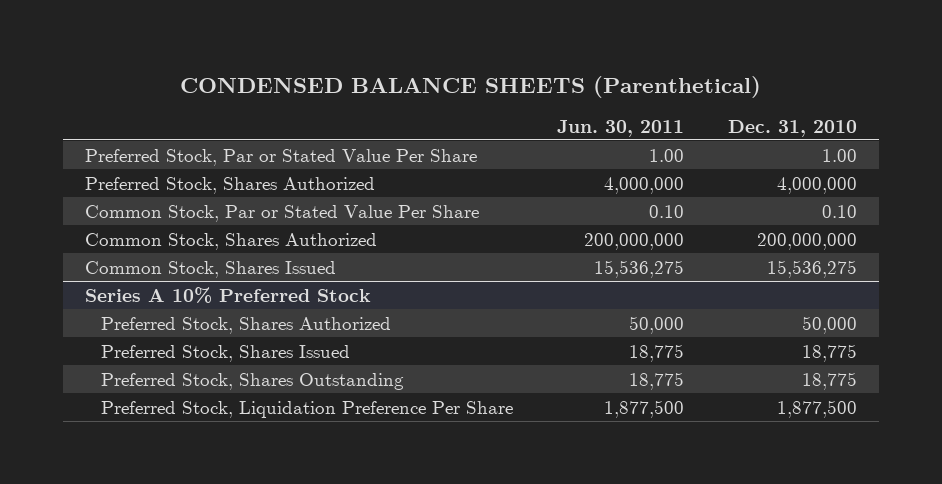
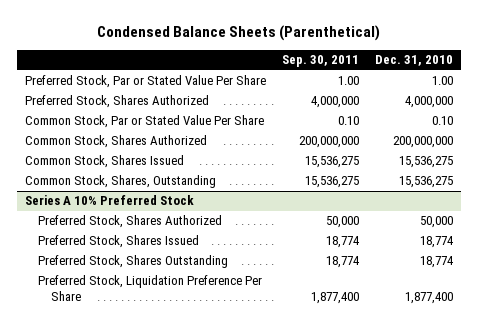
- CONDENSED BALANCE SHEETS (Parenthetical)
+ Condensed Balance Sheets (Parenthetical)
- | Jun. 30, 2011 | Dec. 31, 2010
+ | Sep. 30, 2011 | Dec. 31, 2010
+ Common Stock, Shares, Outstanding | 15,536,275 | 15,536,275
@ Series A 10% Preferred Stock
- Preferred Stock, Shares Issued | 18,775 | 18,775
- Preferred Stock, Shares Outstanding | 18,775 | 18,775
- Preferred Stock, Liquidation Preference Per Share | 1,877,500 | 1,877,500
+ Preferred Stock, Shares Issued | 18,774 | 18,774
+ Preferred Stock, Shares Outstanding | 18,774 | 18,774
+ Preferred Stock, Liquidation Preference Per Share | 1,877,400 | 1,877,400

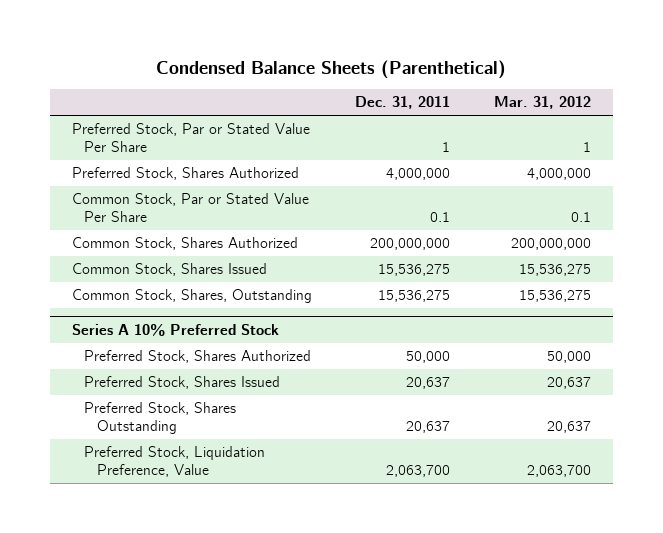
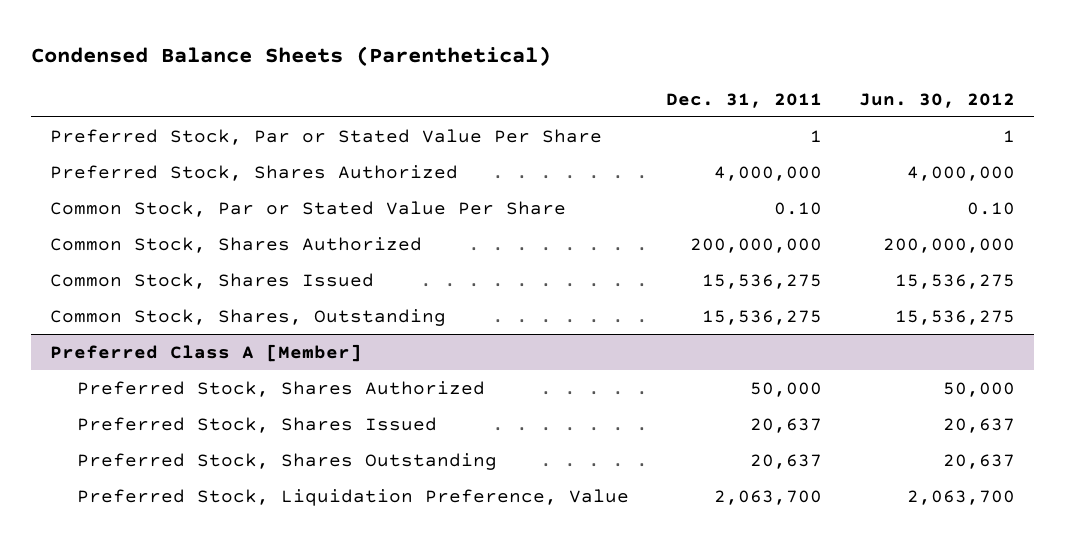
- | Dec. 31, 2011 | Mar. 31, 2012
+ | Dec. 31, 2011 | Jun. 30, 2012
- Common Stock, Par or Stated Value Per Share | 0.1 | 0.1
+ Common Stock, Par or Stated Value Per Share | 0.10 | 0.10
- Series A 10% Preferred Stock
+ Preferred Class A [Member]

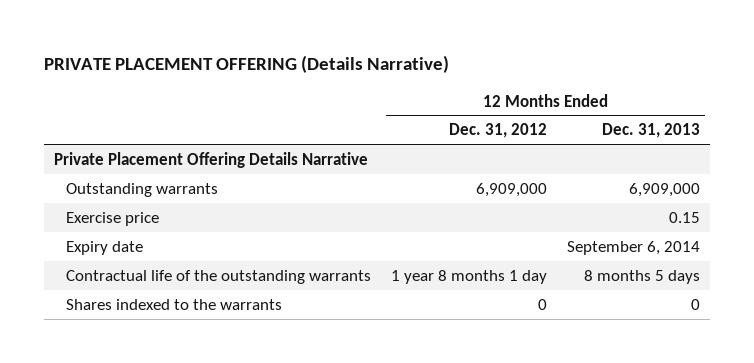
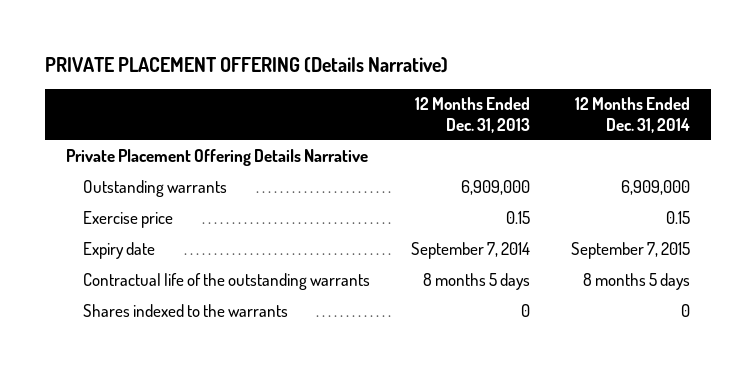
- | 12 Months Ended Dec. 31, 2012 | 12 Months Ended Dec. 31, 2013
+ | 12 Months Ended Dec. 31, 2013 | 12 Months Ended Dec. 31, 2014
- Expiry date | | September 6, 2014
+ Expiry date | September 7, 2014 | September 7, 2015

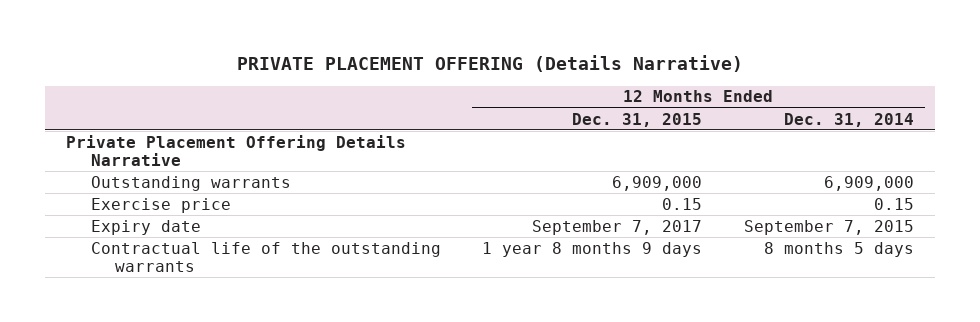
- | 12 Months Ended Dec. 31, 2013 | 12 Months Ended Dec. 31, 2014
+ | 12 Months Ended Dec. 31, 2015 | 12 Months Ended Dec. 31, 2014
- Shares indexed to the warrants | 0 | 0

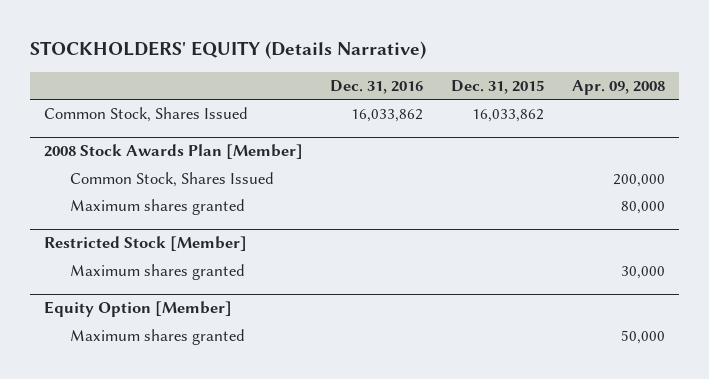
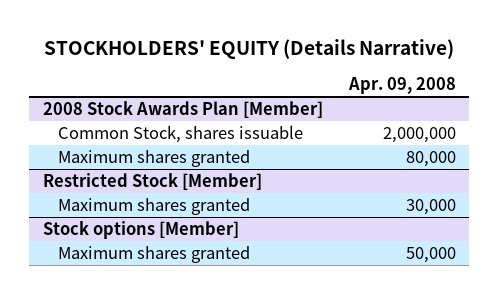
- | Dec. 31, 2016 | Dec. 31, 2015 | Apr. 09, 2008
+ | Apr. 09, 2008
- Common Stock, Shares Issued | 16,033,862 | 16,033,862 |
@ 2008 Stock Awards Plan [Member]
- Common Stock, Shares Issued | | | 200,000
+ Common Stock, shares issuable | 2,000,000
- Equity Option [Member]
+ Stock options [Member]

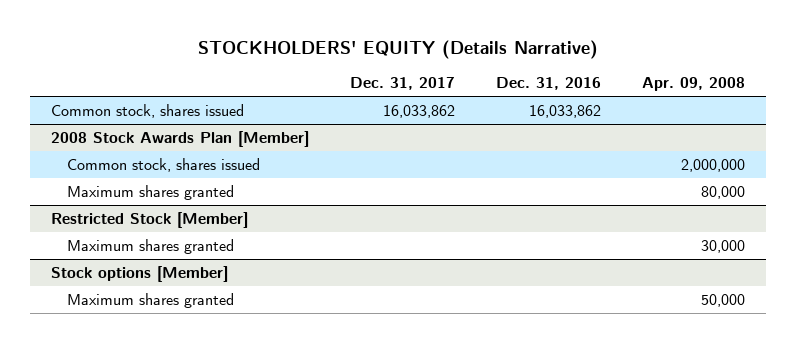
- | Apr. 09, 2008
+ | Dec. 31, 2017 | Dec. 31, 2016 | Apr. 09, 2008
+ Common stock, shares issued | 16,033,862 | 16,033,862 |
@ 2008 Stock Awards Plan [Member]
- Common Stock, shares issuable | 2,000,000
+ Common stock, shares issued | | | 2,000,000

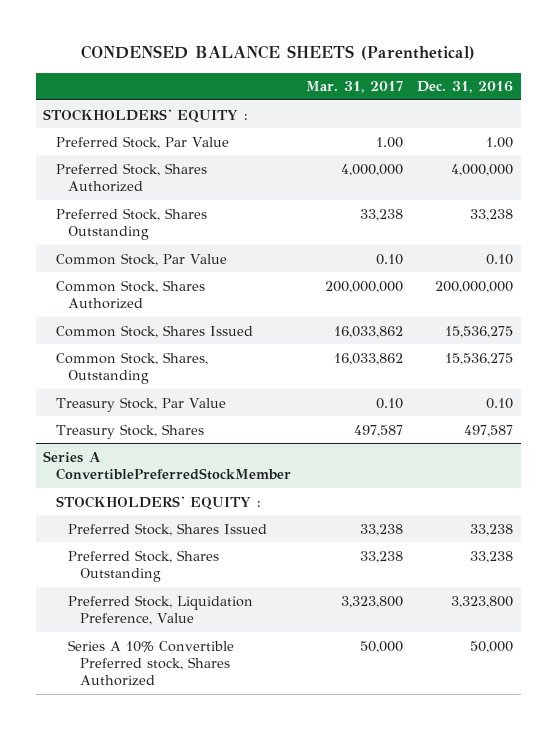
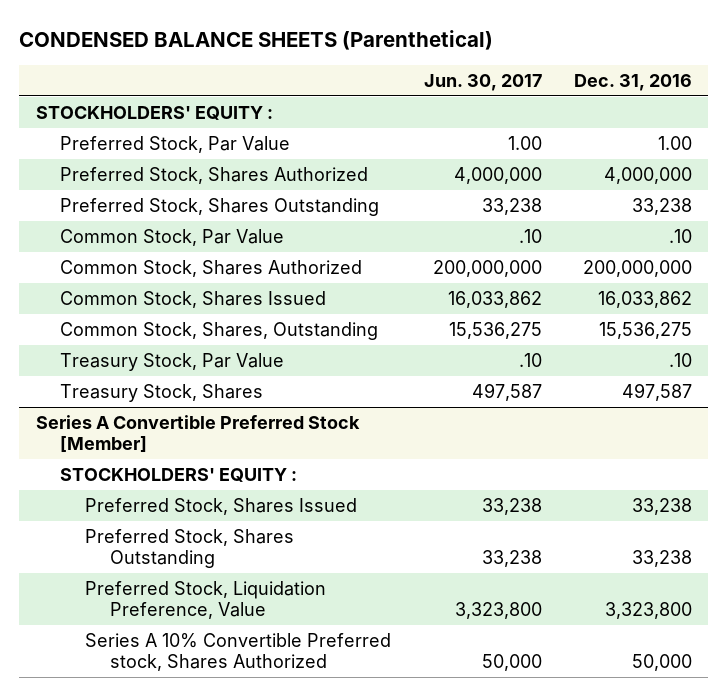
- | Mar. 31, 2017 | Dec. 31, 2016
+ | Jun. 30, 2017 | Dec. 31, 2016
- Common Stock, Par Value | 0.10 | 0.10
+ Common Stock, Par Value | .10 | .10
- Common Stock, Shares Issued | 16,033,862 | 15,536,275
+ Common Stock, Shares Issued | 16,033,862 | 16,033,862
- Treasury Stock, Par Value | 0.10 | 0.10
+ Treasury Stock, Par Value | .10 | .10
- Series A ConvertiblePreferredStockMember
+ Series A Convertible Preferred Stock [Member]

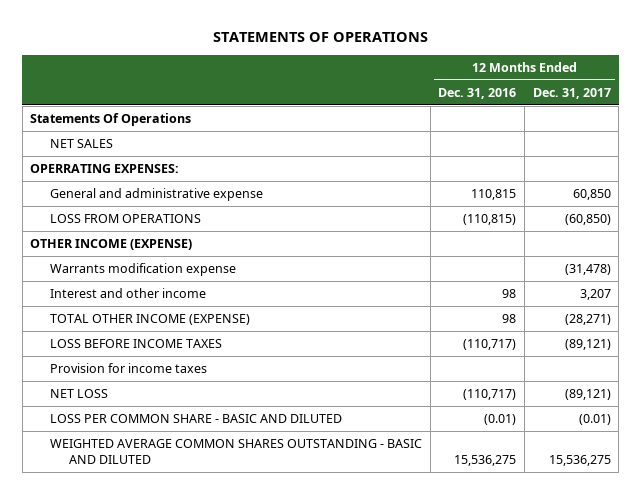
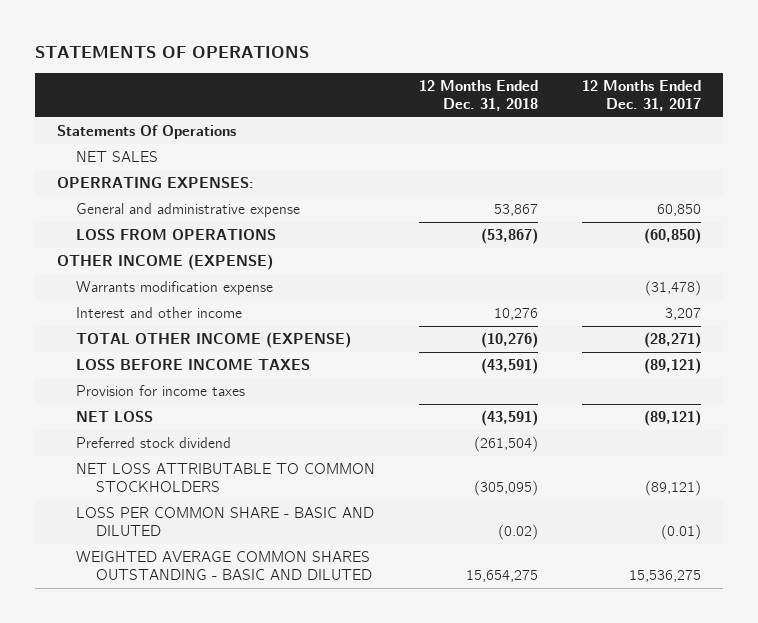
- | 12 Months Ended Dec. 31, 2016 | 12 Months Ended Dec. 31, 2017
+ | 12 Months Ended Dec. 31, 2018 | 12 Months Ended Dec. 31, 2017
+ Preferred stock dividend | (261,504) |
+ NET LOSS ATTRIBUTABLE TO COMMON STOCKHOLDERS | (305,095) | (89,121)

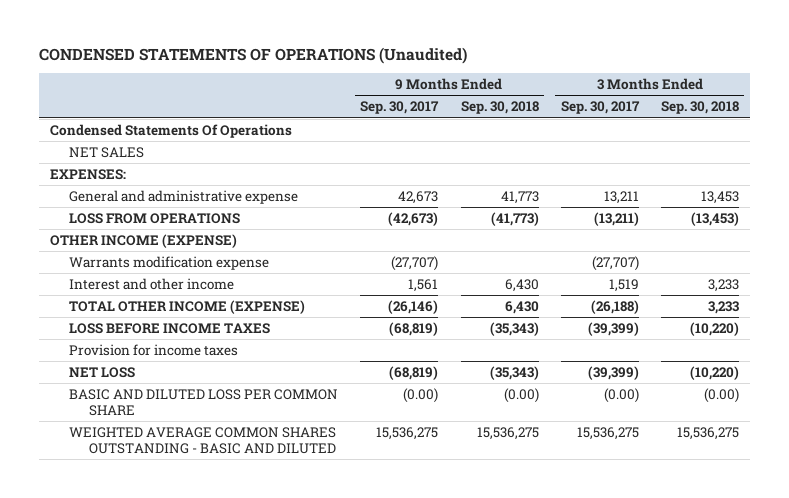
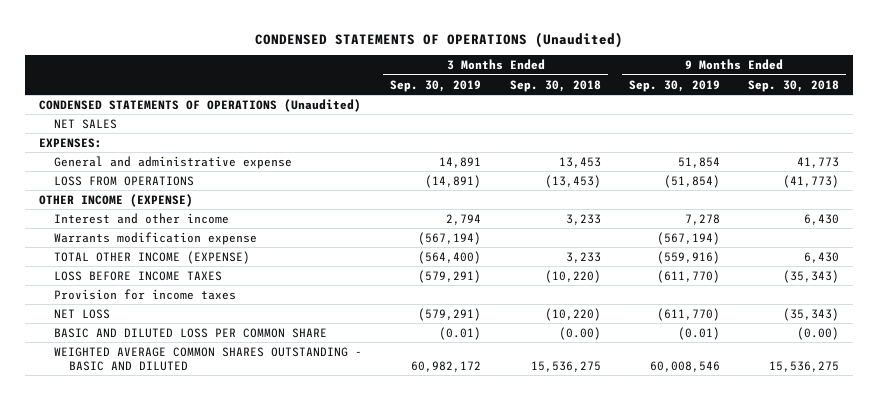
- | 9 Months Ended Sep. 30, 2017 | 9 Months Ended Sep. 30, 2018 | 3 Months Ended Sep. 30, 2017 | 3 Months Ended Sep. 30, 2018
+ | 3 Months Ended Sep. 30, 2019 | 3 Months Ended Sep. 30, 2018 | 9 Months Ended Sep. 30, 2019 | 9 Months Ended Sep. 30, 2018
- Condensed Statements Of Operations
+ CONDENSED STATEMENTS OF OPERATIONS (Unaudited)
moved down: Warrants modification expense | (567,194) | | (567,194) |

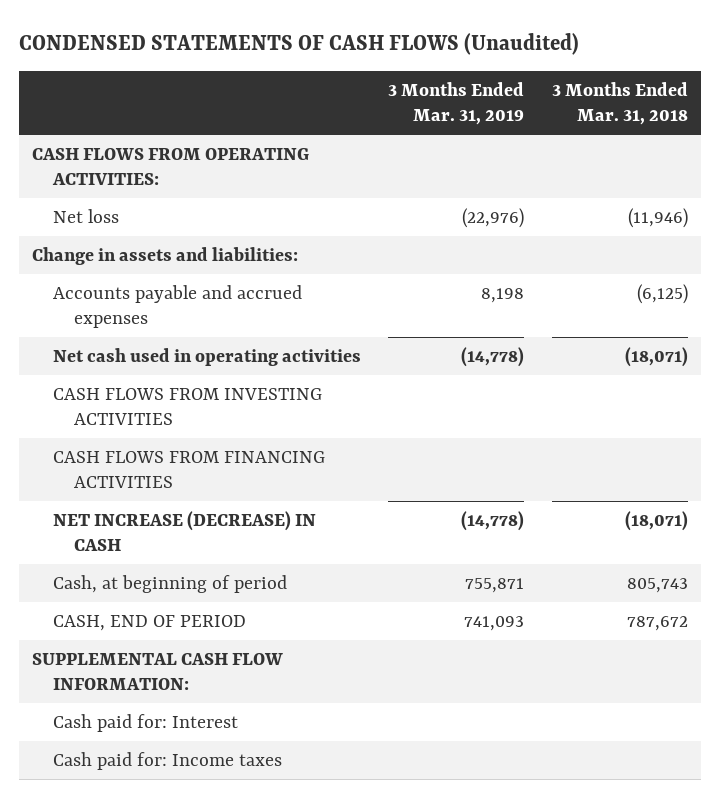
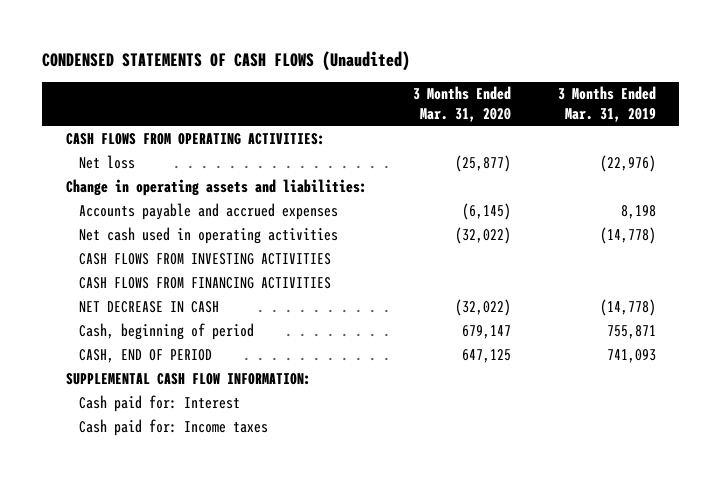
- | 3 Months Ended Mar. 31, 2019 | 3 Months Ended Mar. 31, 2018
+ | 3 Months Ended Mar. 31, 2020 | 3 Months Ended Mar. 31, 2019
- Change in assets and liabilities:
+ Change in operating assets and liabilities:
- NET INCREASE (DECREASE) IN CASH | (14,778) | (18,071)
- Cash, at beginning of period | 755,871 | 805,743
+ NET DECREASE IN CASH | (32,022) | (14,778)
+ Cash, beginning of period | 679,147 | 755,871

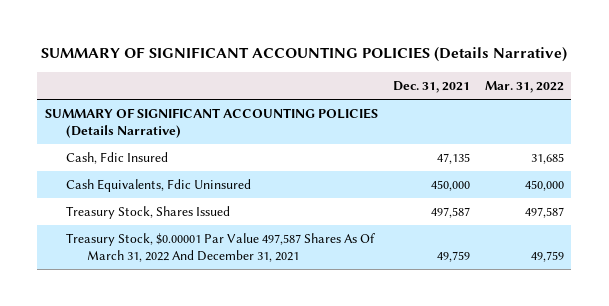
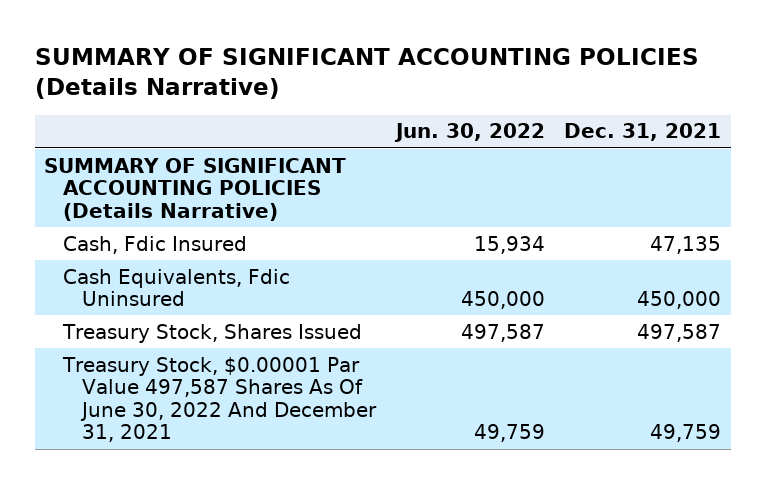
- | Dec. 31, 2021 | Mar. 31, 2022
+ | Jun. 30, 2022 | Dec. 31, 2021
- Treasury Stock, $0.00001 Par Value 497,587 Shares As Of March 31, 2022 And December 31, 2021 | 49,759 | 49,759
+ Treasury Stock, $0.00001 Par Value 497,587 Shares As Of June 30, 2022 And December 31, 2021 | 49,759 | 49,759

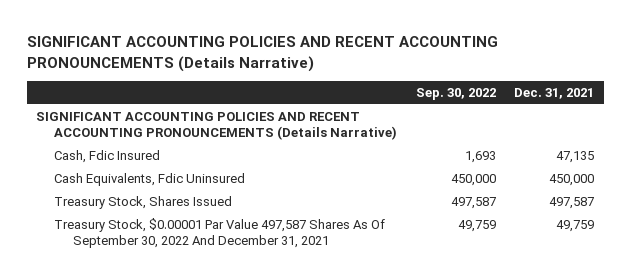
- SUMMARY OF SIGNIFICANT ACCOUNTING POLICIES (Details Narrative)
+ SIGNIFICANT ACCOUNTING POLICIES AND RECENT ACCOUNTING PRONOUNCEMENTS (Details Narrative)
- | Jun. 30, 2022 | Dec. 31, 2021
+ | Sep. 30, 2022 | Dec. 31, 2021
- SUMMARY OF SIGNIFICANT ACCOUNTING POLICIES (Details Narrative)
+ SIGNIFICANT ACCOUNTING POLICIES AND RECENT ACCOUNTING PRONOUNCEMENTS (Details Narrative)
- Treasury Stock, $0.00001 Par Value 497,587 Shares As Of June 30, 2022 And December 31, 2021 | 49,759 | 49,759
+ Treasury Stock, $0.00001 Par Value 497,587 Shares As Of September 30, 2022 And December 31, 2021 | 49,759 | 49,759

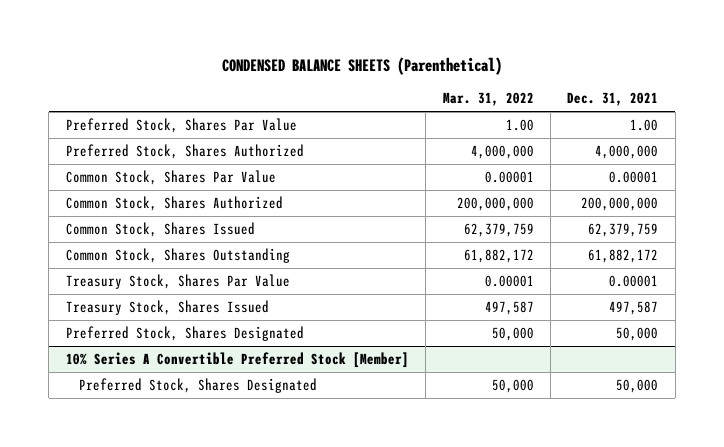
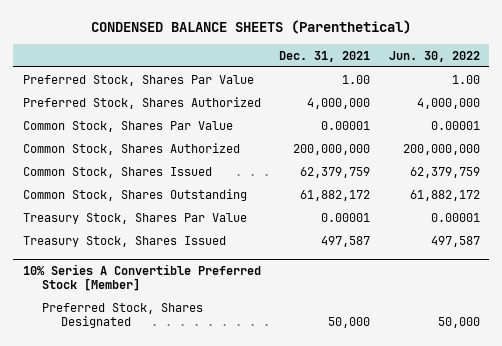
- | Mar. 31, 2022 | Dec. 31, 2021
+ | Dec. 31, 2021 | Jun. 30, 2022
- Preferred Stock, Shares Designated | 50,000 | 50,000

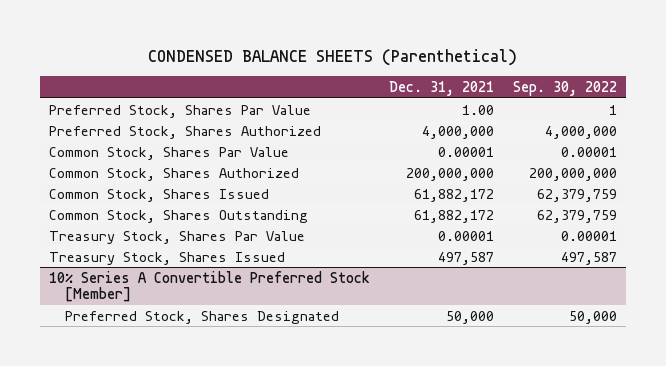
- | Dec. 31, 2021 | Jun. 30, 2022
+ | Dec. 31, 2021 | Sep. 30, 2022
- Common Stock, Shares Issued | 62,379,759 | 62,379,759
+ Common Stock, Shares Issued | 61,882,172 | 62,379,759

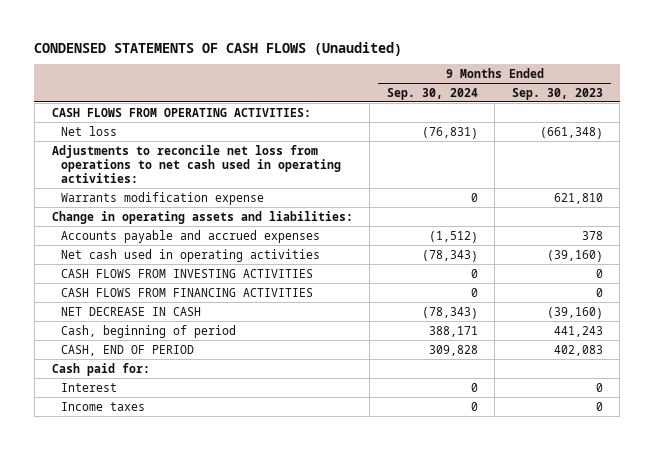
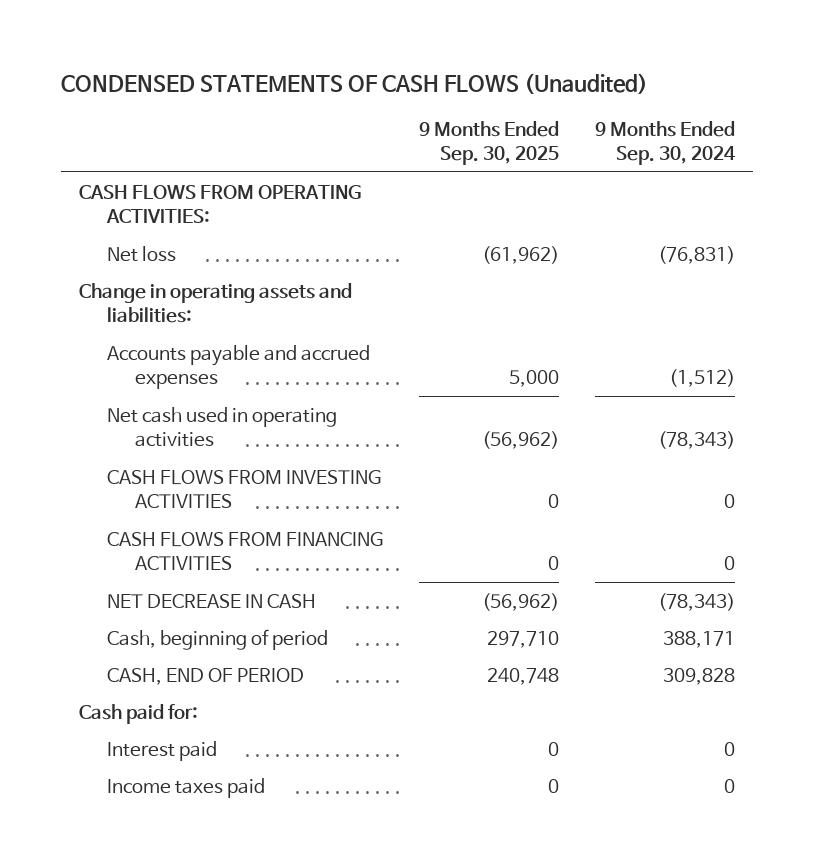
- | 9 Months Ended Sep. 30, 2024 | 9 Months Ended Sep. 30, 2023
+ | 9 Months Ended Sep. 30, 2025 | 9 Months Ended Sep. 30, 2024
- Adjustments to reconcile net loss from operations to net cash used in operating activities:
- Warrants modification expense | 0 | 621,810
- Interest | 0 | 0
- Income taxes | 0 | 0
+ Interest paid | 0 | 0
+ Income taxes paid | 0 | 0

